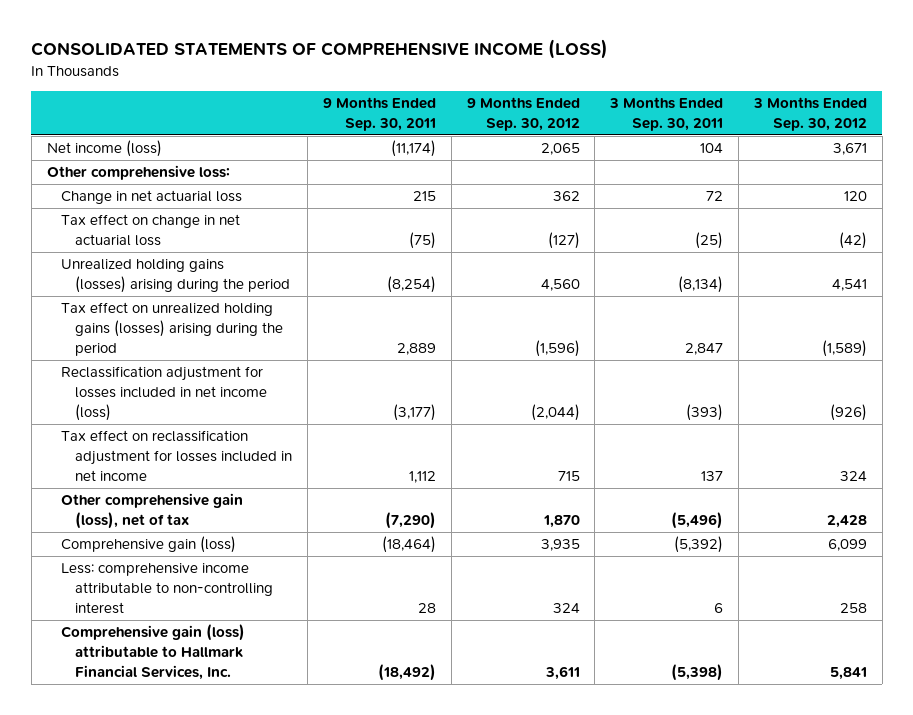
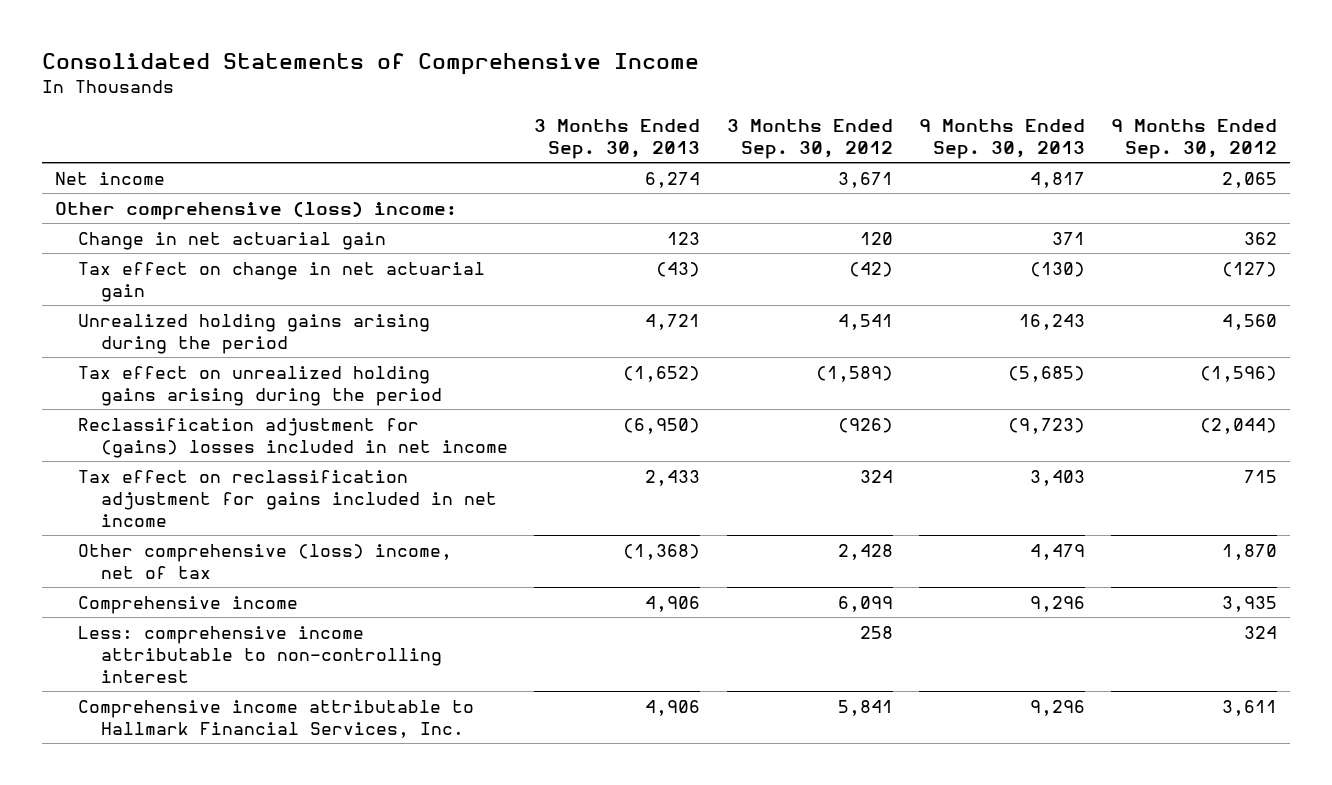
- CONSOLIDATED STATEMENTS OF COMPREHENSIVE INCOME (LOSS)
+ Consolidated Statements of Comprehensive Income
- | 9 Months Ended Sep. 30, 2011 | 9 Months Ended Sep. 30, 2012 | 3 Months Ended Sep. 30, 2011 | 3 Months Ended Sep. 30, 2012
+ | 3 Months Ended Sep. 30, 2013 | 3 Months Ended Sep. 30, 2012 | 9 Months Ended Sep. 30, 2013 | 9 Months Ended Sep. 30, 2012
- Net income (loss) | (11,174) | 2,065 | 104 | 3,671
- Other comprehensive loss:
- Change in net actuarial loss | 215 | 362 | 72 | 120
- Tax effect on change in net actuarial loss | (75) | (127) | (25) | (42)
- Unrealized holding gains (losses) arising during the period | (8,254) | 4,560 | (8,134) | 4,541
- Tax effect on unrealized holding gains (losses) arising during the period | 2,889 | (1,596) | 2,847 | (1,589)
- Reclassification adjustment for losses included in net income (loss) | (3,177) | (2,044) | (393) | (926)
- Tax effect on reclassification adjustment for losses included in net income | 1,112 | 715 | 137 | 324
- Other comprehensive gain (loss), net of tax | (7,290) | 1,870 | (5,496) | 2,428
- Comprehensive gain (loss) | (18,464) | 3,935 | (5,392) | 6,099
+ Net income | 6,274 | 3,671 | 4,817 | 2,065
+ Other comprehensive (loss) income:
+ Change in net actuarial gain | 123 | 120 | 371 | 362
+ Tax effect on change in net actuarial gain | (43) | (42) | (130) | (127)
+ Unrealized holding gains arising during the period | 4,721 | 4,541 | 16,243 | 4,560
+ Tax effect on unrealized holding gains arising during the period | (1,652) | (1,589) | (5,685) | (1,596)
+ Reclassification adjustment for (gains) losses included in net income | (6,950) | (926) | (9,723) | (2,044)
+ Tax effect on reclassification adjustment for gains included in net income | 2,433 | 324 | 3,403 | 715
+ Other comprehensive (loss) income, net of tax | (1,368) | 2,428 | 4,479 | 1,870
+ Comprehensive income | 4,906 | 6,099 | 9,296 | 3,935
- Comprehensive gain (loss) attributable to Hallmark Financial Services, Inc. | (18,492) | 3,611 | (5,398) | 5,841
+ Comprehensive income attributable to Hallmark Financial Services, Inc. | 4,906 | 5,841 | 9,296 | 3,611

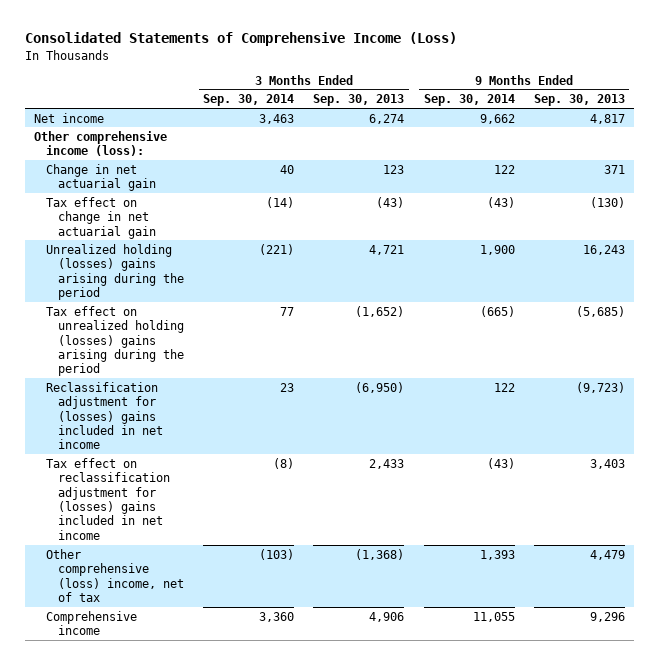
- Consolidated Statements of Comprehensive Income
+ Consolidated Statements of Comprehensive Income (Loss)
- | 3 Months Ended Sep. 30, 2013 | 3 Months Ended Sep. 30, 2012 | 9 Months Ended Sep. 30, 2013 | 9 Months Ended Sep. 30, 2012
+ | 3 Months Ended Sep. 30, 2014 | 3 Months Ended Sep. 30, 2013 | 9 Months Ended Sep. 30, 2014 | 9 Months Ended Sep. 30, 2013
- Other comprehensive (loss) income:
+ Other comprehensive income (loss):
- Unrealized holding gains arising during the period | 4,721 | 4,541 | 16,243 | 4,560
- Tax effect on unrealized holding gains arising during the period | (1,652) | (1,589) | (5,685) | (1,596)
- Reclassification adjustment for (gains) losses included in net income | (6,950) | (926) | (9,723) | (2,044)
- Tax effect on reclassification adjustment for gains included in net income | 2,433 | 324 | 3,403 | 715
+ Unrealized holding (losses) gains arising during the period | (221) | 4,721 | 1,900 | 16,243
+ Tax effect on unrealized holding (losses) gains arising during the period | 77 | (1,652) | (665) | (5,685)
+ Reclassification adjustment for (losses) gains included in net income | 23 | (6,950) | 122 | (9,723)
+ Tax effect on reclassification adjustment for (losses) gains included in net income | (8) | 2,433 | (43) | 3,403
- Less: comprehensive income attributable to non-controlling interest | | 258 | | 324
- Comprehensive income attributable to Hallmark Financial Services, Inc. | 4,906 | 5,841 | 9,296 | 3,611

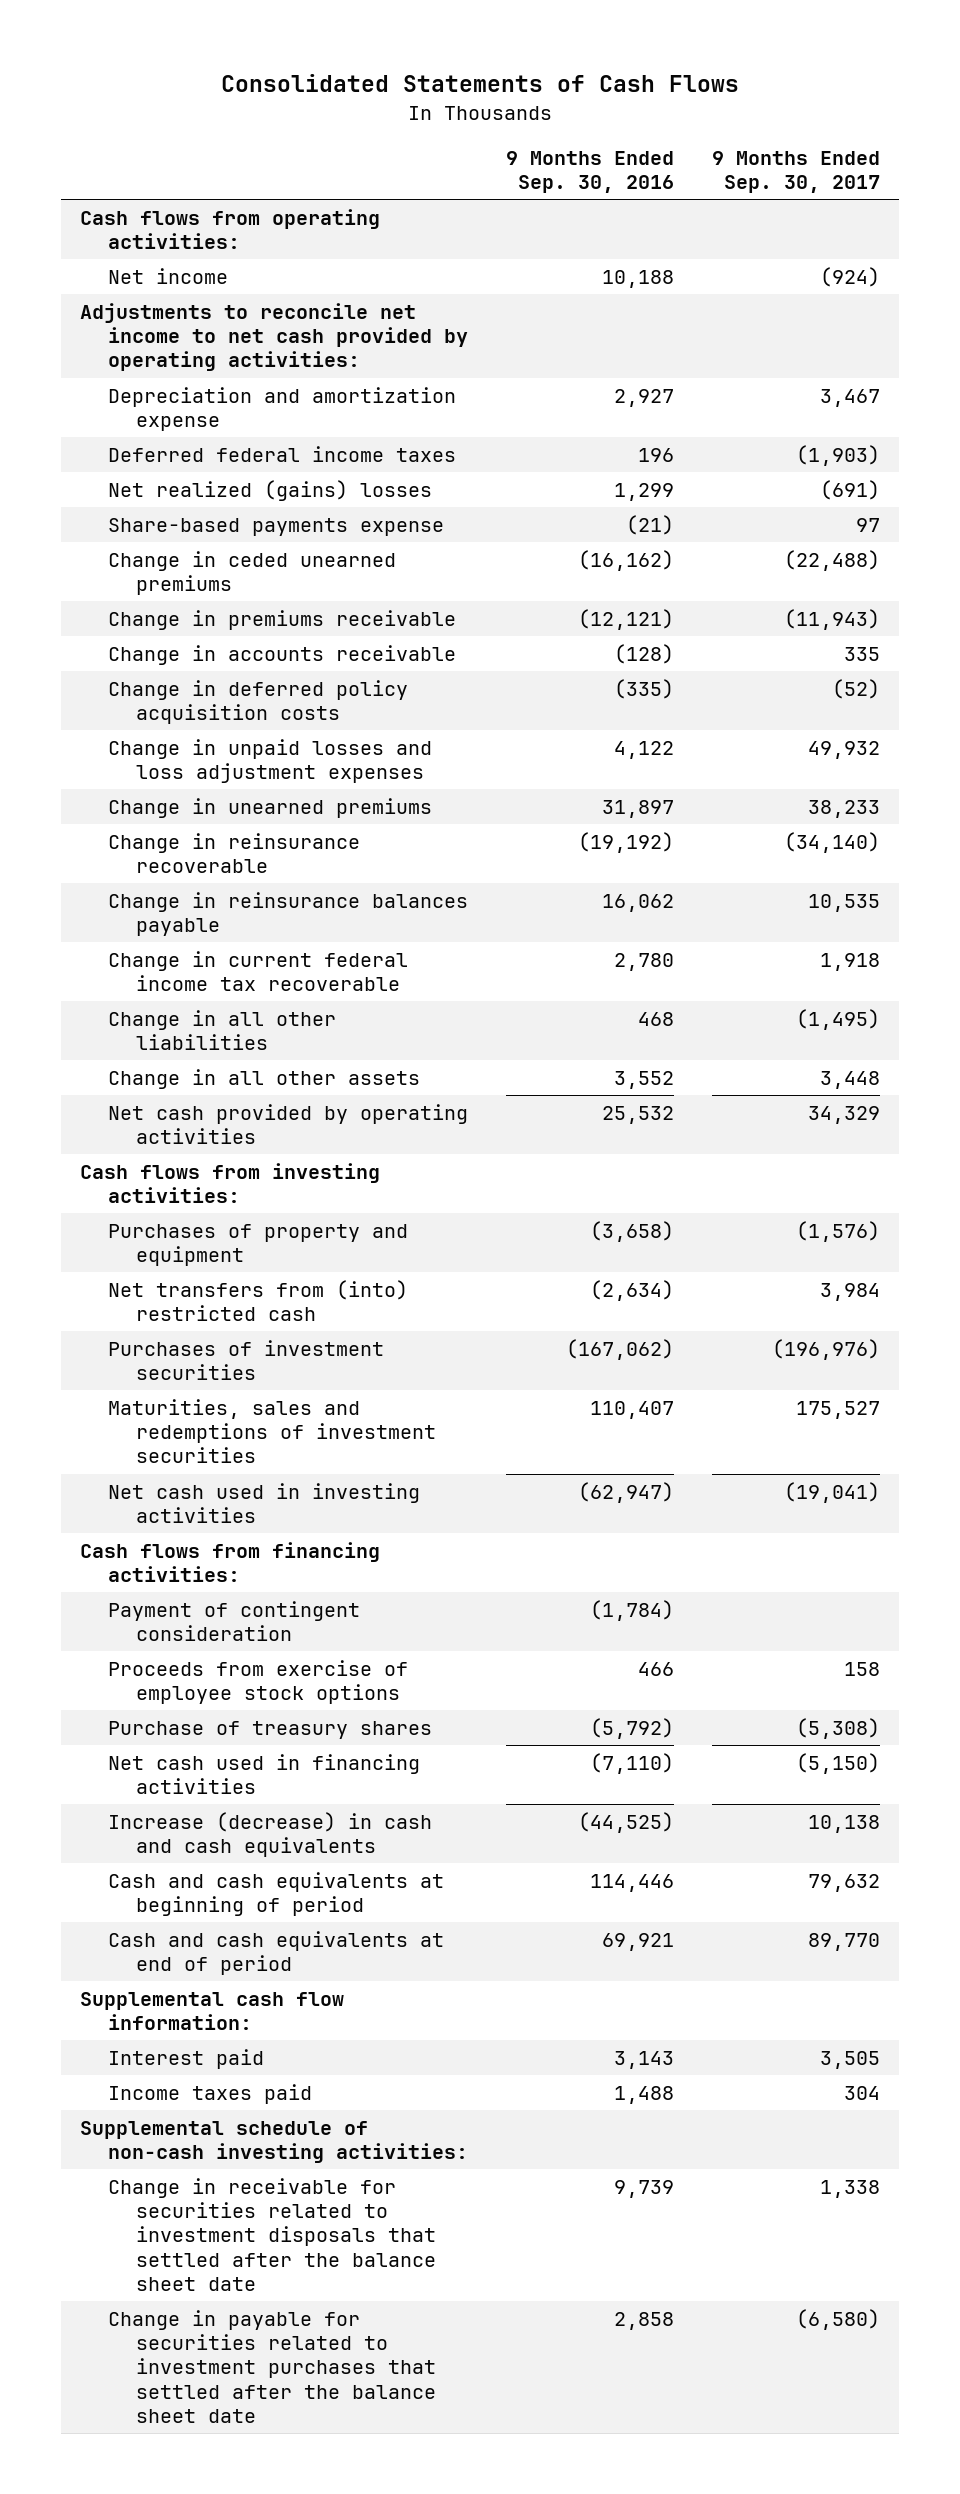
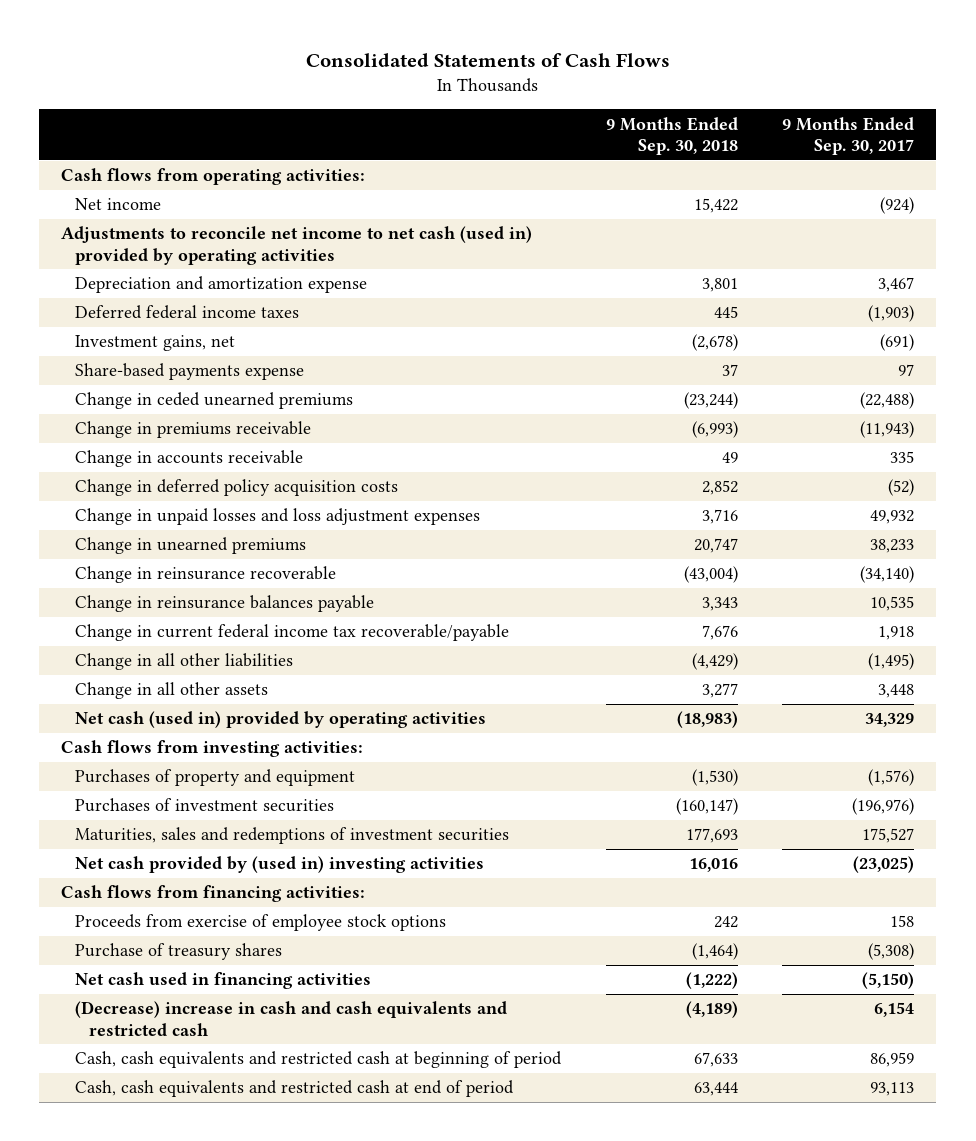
- | 9 Months Ended Sep. 30, 2016 | 9 Months Ended Sep. 30, 2017
+ | 9 Months Ended Sep. 30, 2018 | 9 Months Ended Sep. 30, 2017
- Adjustments to reconcile net income to net cash provided by operating activities:
+ Adjustments to reconcile net income to net cash (used in) provided by operating activities
- Net realized (gains) losses | 1,299 | (691)
+ Investment gains, net | (2,678) | (691)
- Change in current federal income tax recoverable | 2,780 | 1,918
+ Change in current federal income tax recoverable/payable | 7,676 | 1,918
- Net cash provided by operating activities | 25,532 | 34,329
+ Net cash (used in) provided by operating activities | (18,983) | 34,329
- Net transfers from (into) restricted cash | (2,634) | 3,984
- Net cash used in investing activities | (62,947) | (19,041)
+ Net cash provided by (used in) investing activities | 16,016 | (23,025)
- Payment of contingent consideration | (1,784) |
- Increase (decrease) in cash and cash equivalents | (44,525) | 10,138
- Cash and cash equivalents at beginning of period | 114,446 | 79,632
- Cash and cash equivalents at end of period | 69,921 | 89,770
- Supplemental cash flow information:
- Interest paid | 3,143 | 3,505
- Income taxes paid | 1,488 | 304
- Supplemental schedule of non-cash investing activities:
- Change in receivable for securities related to investment disposals that settled after the balance sheet date | 9,739 | 1,338
- Change in payable for securities related to investment purchases that settled after the balance sheet date | 2,858 | (6,580)
+ (Decrease) increase in cash and cash equivalents and restricted cash | (4,189) | 6,154
+ Cash, cash equivalents and restricted cash at beginning of period | 67,633 | 86,959
+ Cash, cash equivalents and restricted cash at end of period | 63,444 | 93,113

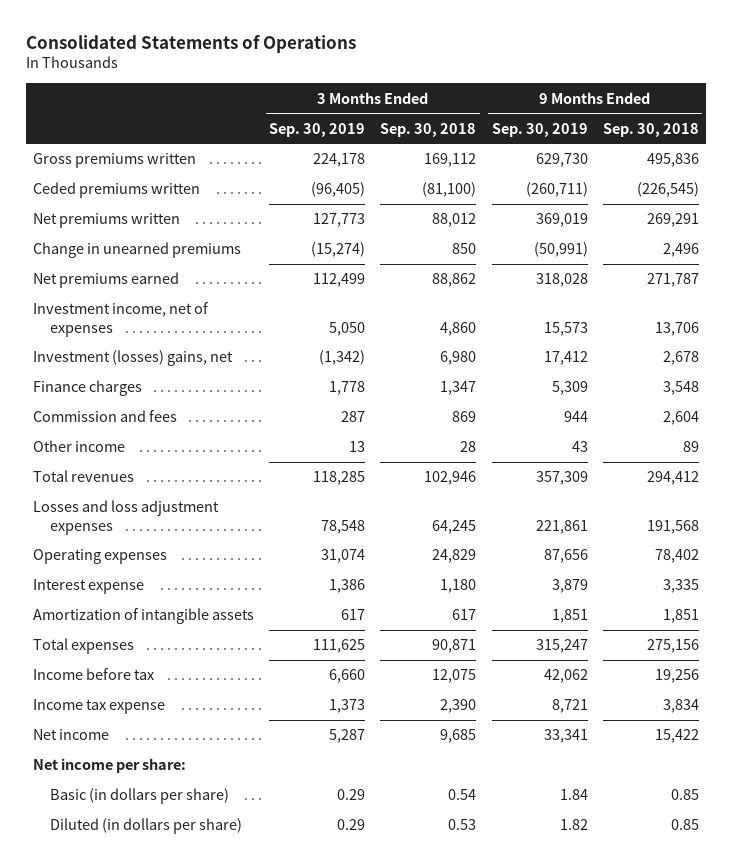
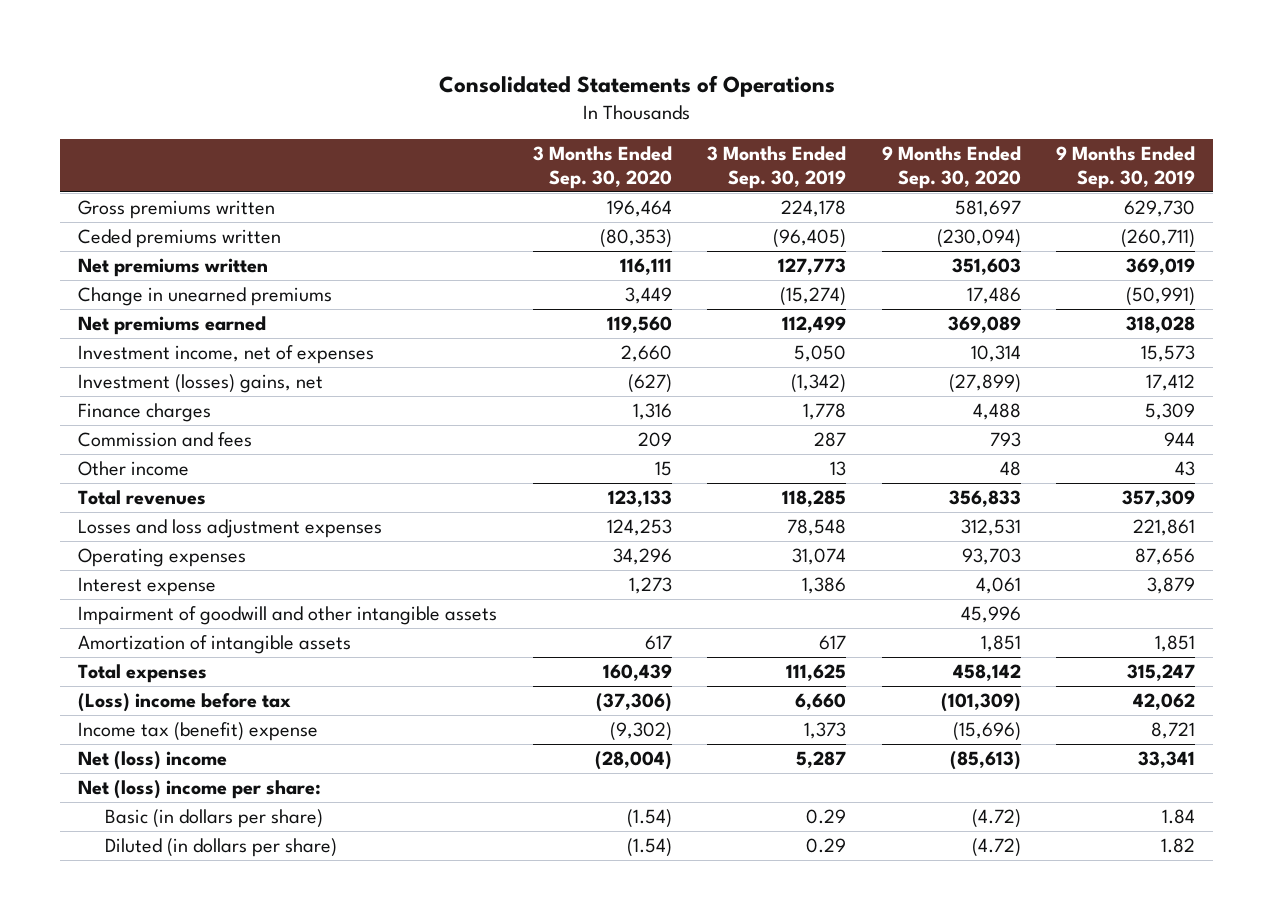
- | 3 Months Ended Sep. 30, 2019 | 3 Months Ended Sep. 30, 2018 | 9 Months Ended Sep. 30, 2019 | 9 Months Ended Sep. 30, 2018
+ | 3 Months Ended Sep. 30, 2020 | 3 Months Ended Sep. 30, 2019 | 9 Months Ended Sep. 30, 2020 | 9 Months Ended Sep. 30, 2019
+ Impairment of goodwill and other intangible assets | | | 45,996 |
- Income before tax | 6,660 | 12,075 | 42,062 | 19,256
- Income tax expense | 1,373 | 2,390 | 8,721 | 3,834
- Net income | 5,287 | 9,685 | 33,341 | 15,422
- Net income per share:
+ (Loss) income before tax | (37,306) | 6,660 | (101,309) | 42,062
+ Income tax (benefit) expense | (9,302) | 1,373 | (15,696) | 8,721
+ Net (loss) income | (28,004) | 5,287 | (85,613) | 33,341
+ Net (loss) income per share:

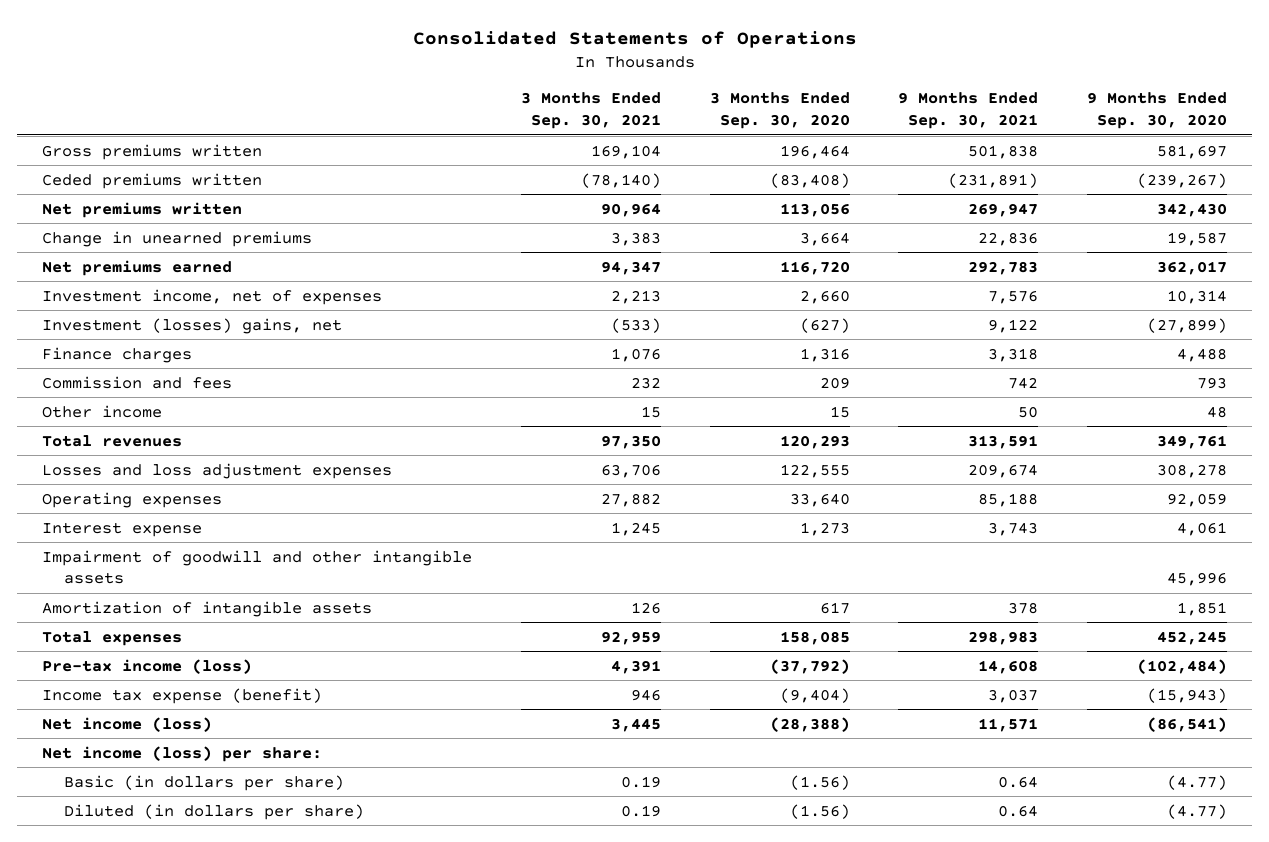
- | 3 Months Ended Sep. 30, 2020 | 3 Months Ended Sep. 30, 2019 | 9 Months Ended Sep. 30, 2020 | 9 Months Ended Sep. 30, 2019
+ | 3 Months Ended Sep. 30, 2021 | 3 Months Ended Sep. 30, 2020 | 9 Months Ended Sep. 30, 2021 | 9 Months Ended Sep. 30, 2020
- Ceded premiums written | (80,353) | (96,405) | (230,094) | (260,711)
- Net premiums written | 116,111 | 127,773 | 351,603 | 369,019
- Change in unearned premiums | 3,449 | (15,274) | 17,486 | (50,991)
- Net premiums earned | 119,560 | 112,499 | 369,089 | 318,028
+ Ceded premiums written | (78,140) | (83,408) | (231,891) | (239,267)
+ Net premiums written | 90,964 | 113,056 | 269,947 | 342,430
+ Change in unearned premiums | 3,383 | 3,664 | 22,836 | 19,587
+ Net premiums earned | 94,347 | 116,720 | 292,783 | 362,017
- Total revenues | 123,133 | 118,285 | 356,833 | 357,309
- Losses and loss adjustment expenses | 124,253 | 78,548 | 312,531 | 221,861
- Operating expenses | 34,296 | 31,074 | 93,703 | 87,656
+ Total revenues | 97,350 | 120,293 | 313,591 | 349,761
+ Losses and loss adjustment expenses | 63,706 | 122,555 | 209,674 | 308,278
+ Operating expenses | 27,882 | 33,640 | 85,188 | 92,059
- Total expenses | 160,439 | 111,625 | 458,142 | 315,247
- (Loss) income before tax | (37,306) | 6,660 | (101,309) | 42,062
- Income tax (benefit) expense | (9,302) | 1,373 | (15,696) | 8,721
- Net (loss) income | (28,004) | 5,287 | (85,613) | 33,341
- Net (loss) income per share:
- Basic (in dollars per share) | (1.54) | 0.29 | (4.72) | 1.84
- Diluted (in dollars per share) | (1.54) | 0.29 | (4.72) | 1.82
+ Total expenses | 92,959 | 158,085 | 298,983 | 452,245
+ Pre-tax income (loss) | 4,391 | (37,792) | 14,608 | (102,484)
+ Income tax expense (benefit) | 946 | (9,404) | 3,037 | (15,943)
+ Net income (loss) | 3,445 | (28,388) | 11,571 | (86,541)
+ Net income (loss) per share:
+ Basic (in dollars per share) | 0.19 | (1.56) | 0.64 | (4.77)
+ Diluted (in dollars per share) | 0.19 | (1.56) | 0.64 | (4.77)

